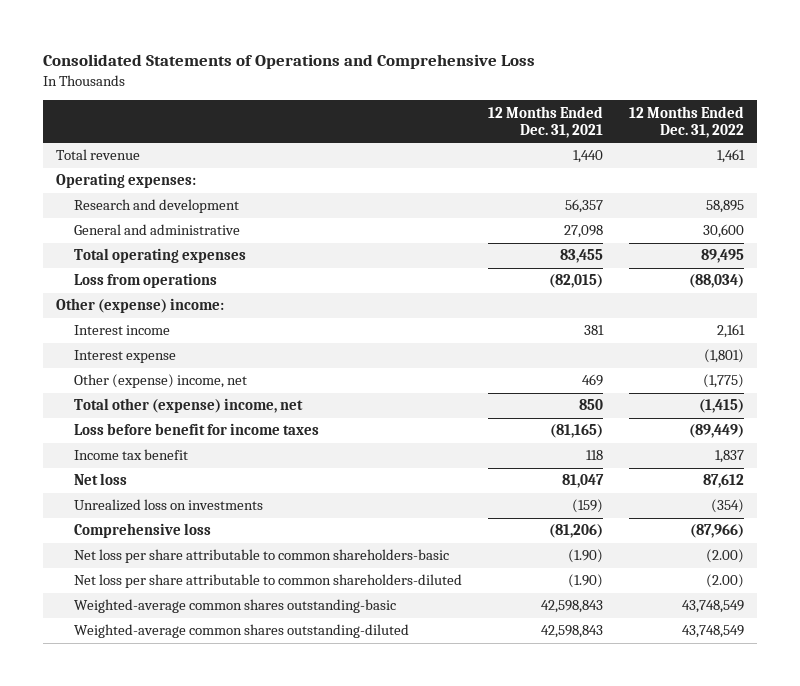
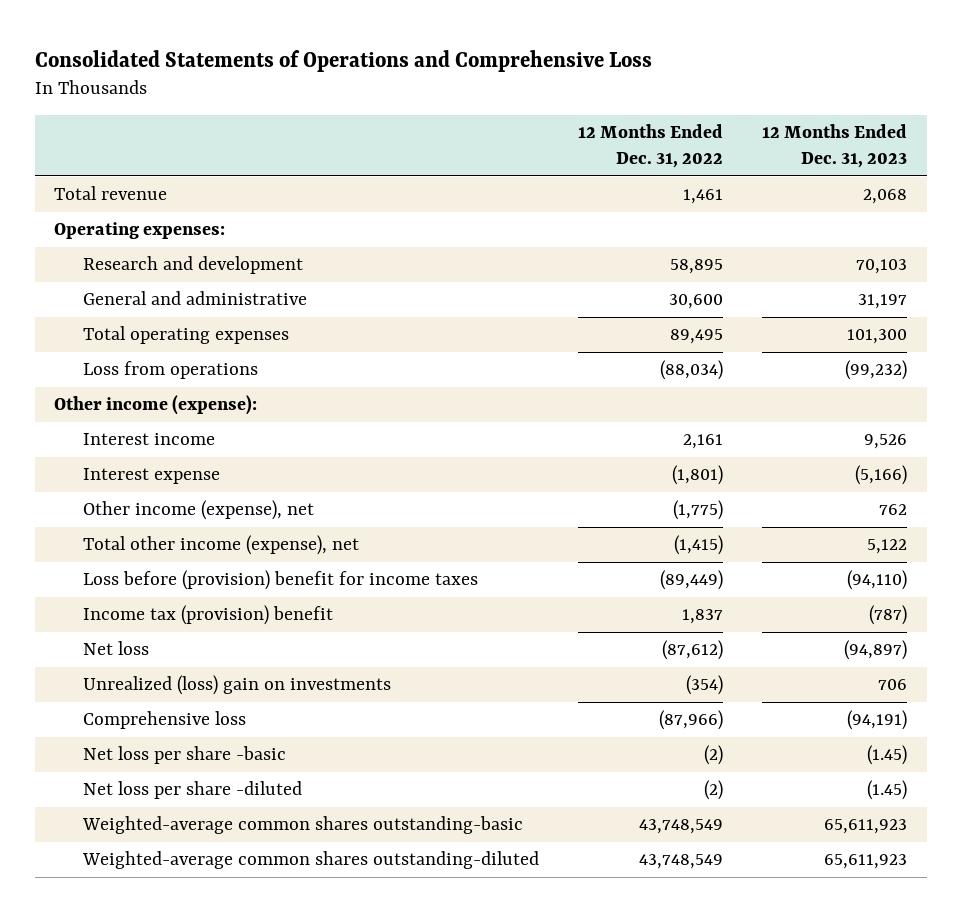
- | 12 Months Ended Dec. 31, 2021 | 12 Months Ended Dec. 31, 2022
+ | 12 Months Ended Dec. 31, 2022 | 12 Months Ended Dec. 31, 2023
- Other (expense) income:
+ Other income (expense):
- Other (expense) income, net | 469 | (1,775)
- Total other (expense) income, net | 850 | (1,415)
- Loss before benefit for income taxes | (81,165) | (89,449)
- Income tax benefit | 118 | 1,837
- Net loss | 81,047 | 87,612
- Unrealized loss on investments | (159) | (354)
+ Other income (expense), net | (1,775) | 762
+ Total other income (expense), net | (1,415) | 5,122
+ Loss before (provision) benefit for income taxes | (89,449) | (94,110)
+ Income tax (provision) benefit | 1,837 | (787)
+ Net loss | (87,612) | (94,897)
+ Unrealized (loss) gain on investments | (354) | 706
- Net loss per share attributable to common shareholders-basic | (1.90) | (2.00)
- Net loss per share attributable to common shareholders-diluted | (1.90) | (2.00)
+ Net loss per share -basic | (2) | (1.45)
+ Net loss per share -diluted | (2) | (1.45)

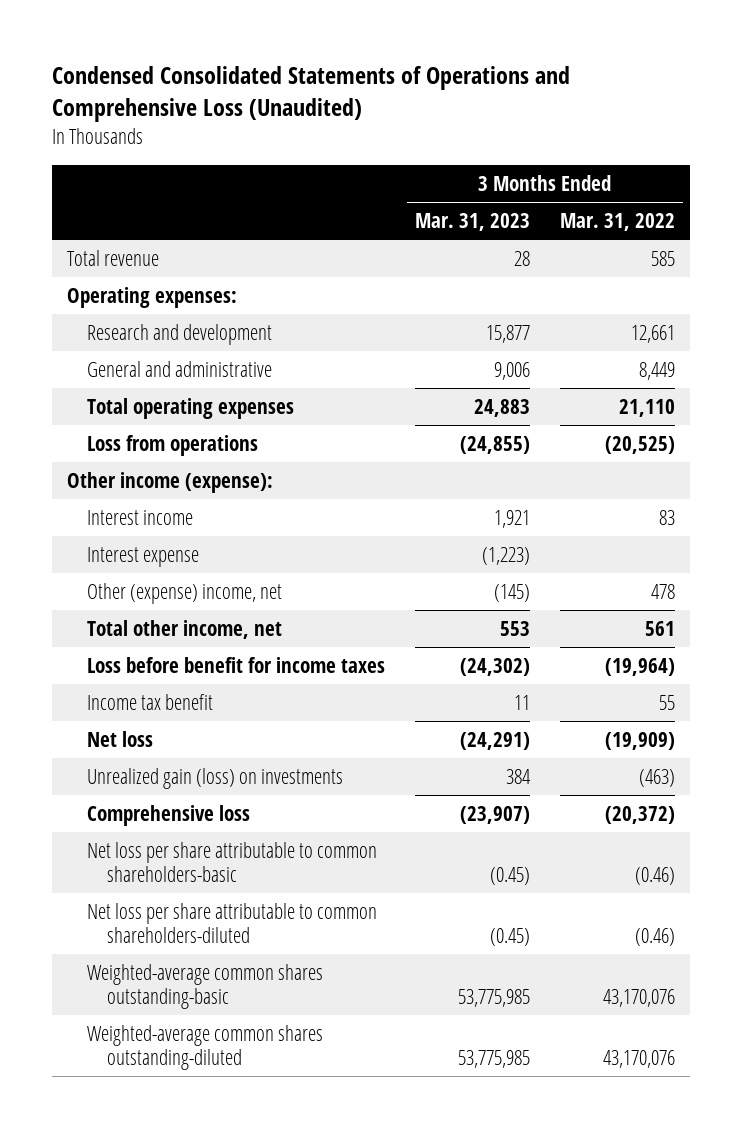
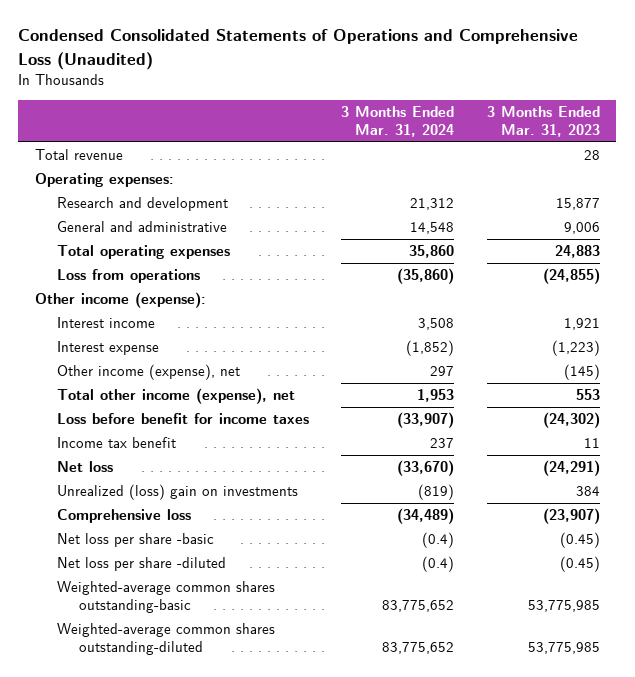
- | 3 Months Ended Mar. 31, 2023 | 3 Months Ended Mar. 31, 2022
+ | 3 Months Ended Mar. 31, 2024 | 3 Months Ended Mar. 31, 2023
- Other (expense) income, net | (145) | 478
- Total other income, net | 553 | 561
+ Other income (expense), net | 297 | (145)
+ Total other income (expense), net | 1,953 | 553
- Unrealized gain (loss) on investments | 384 | (463)
+ Unrealized (loss) gain on investments | (819) | 384
- Net loss per share attributable to common shareholders-basic | (0.45) | (0.46)
- Net loss per share attributable to common shareholders-diluted | (0.45) | (0.46)
+ Net loss per share -basic | (0.4) | (0.45)
+ Net loss per share -diluted | (0.4) | (0.45)

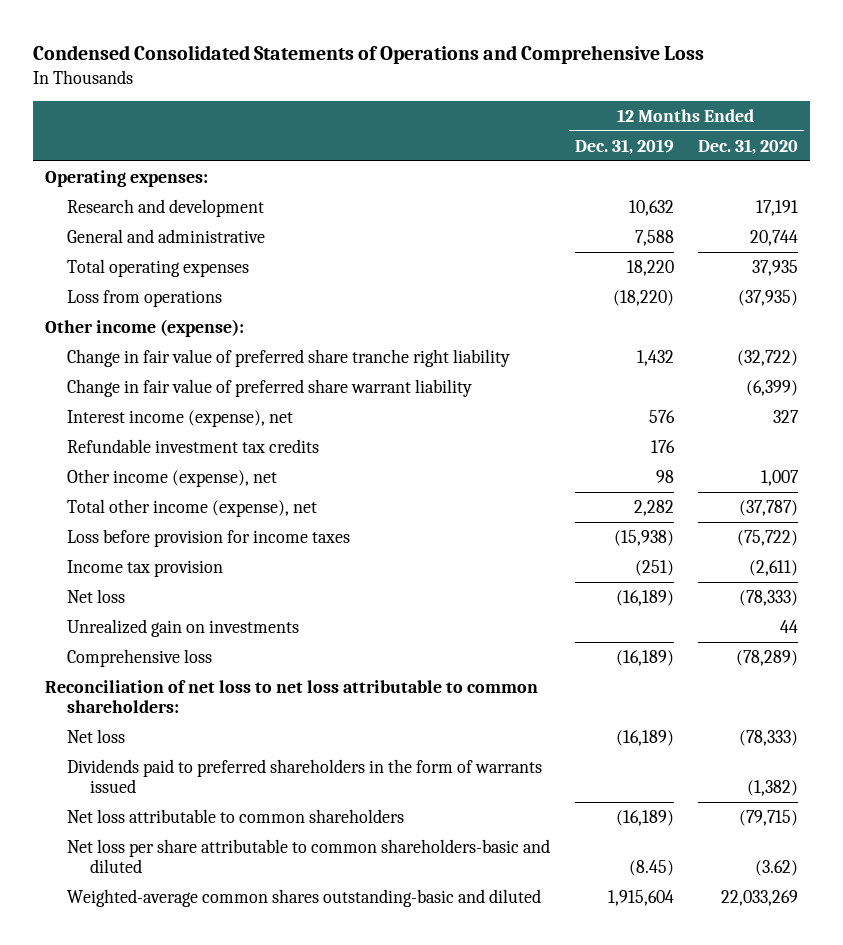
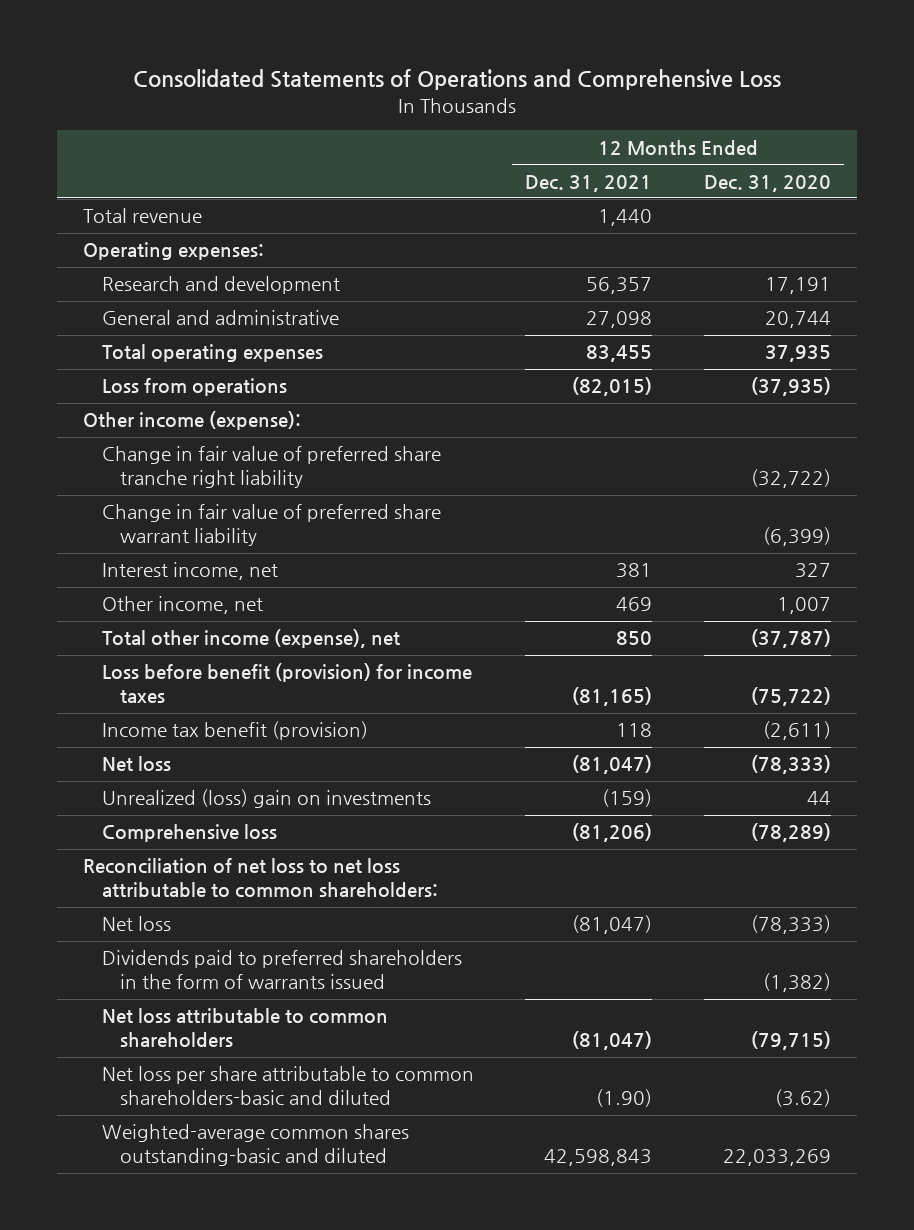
- Condensed Consolidated Statements of Operations and Comprehensive Loss
+ Consolidated Statements of Operations and Comprehensive Loss
- | 12 Months Ended Dec. 31, 2019 | 12 Months Ended Dec. 31, 2020
+ | 12 Months Ended Dec. 31, 2021 | 12 Months Ended Dec. 31, 2020
+ Total revenue | 1,440 |
- Interest income (expense), net | 576 | 327
- Refundable investment tax credits | 176 |
- Other income (expense), net | 98 | 1,007
+ Interest income, net | 381 | 327
+ Other income, net | 469 | 1,007
- Loss before provision for income taxes | (15,938) | (75,722)
- Income tax provision | (251) | (2,611)
+ Loss before benefit (provision) for income taxes | (81,165) | (75,722)
+ Income tax benefit (provision) | 118 | (2,611)
- Unrealized gain on investments | | 44
+ Unrealized (loss) gain on investments | (159) | 44

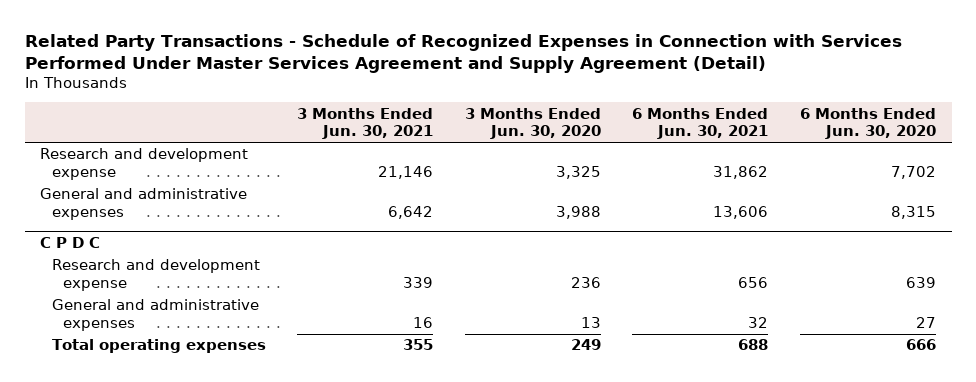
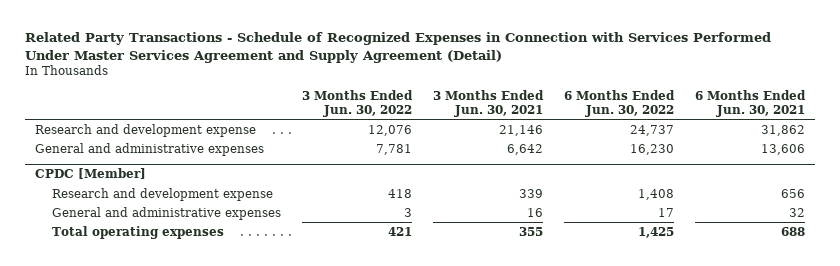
- | 3 Months Ended Jun. 30, 2021 | 3 Months Ended Jun. 30, 2020 | 6 Months Ended Jun. 30, 2021 | 6 Months Ended Jun. 30, 2020
+ | 3 Months Ended Jun. 30, 2022 | 3 Months Ended Jun. 30, 2021 | 6 Months Ended Jun. 30, 2022 | 6 Months Ended Jun. 30, 2021
- C P D C
+ CPDC [Member]

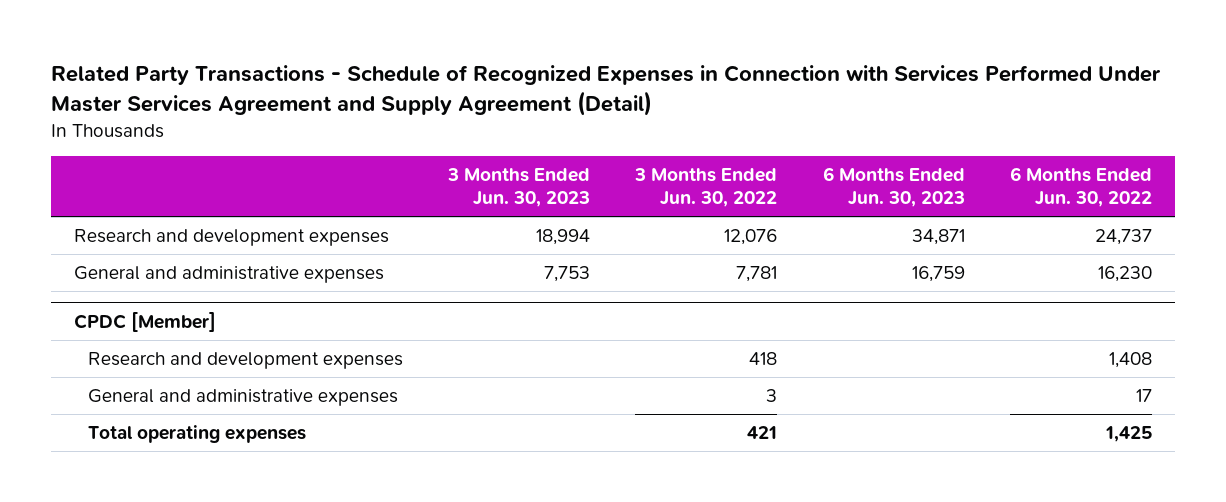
- | 3 Months Ended Jun. 30, 2022 | 3 Months Ended Jun. 30, 2021 | 6 Months Ended Jun. 30, 2022 | 6 Months Ended Jun. 30, 2021
+ | 3 Months Ended Jun. 30, 2023 | 3 Months Ended Jun. 30, 2022 | 6 Months Ended Jun. 30, 2023 | 6 Months Ended Jun. 30, 2022
- Research and development expense | 12,076 | 21,146 | 24,737 | 31,862
+ Research and development expenses | 18,994 | 12,076 | 34,871 | 24,737
@ CPDC [Member]
- Research and development expense | 418 | 339 | 1,408 | 656
+ Research and development expenses | | 418 | | 1,408

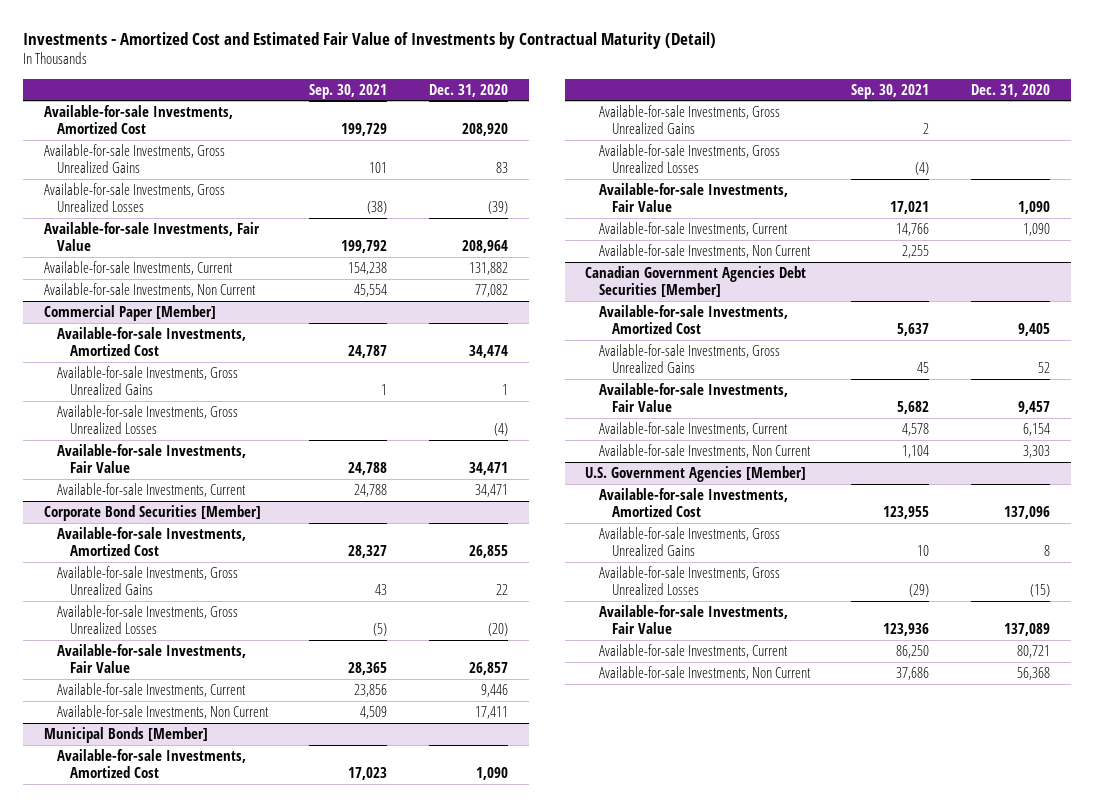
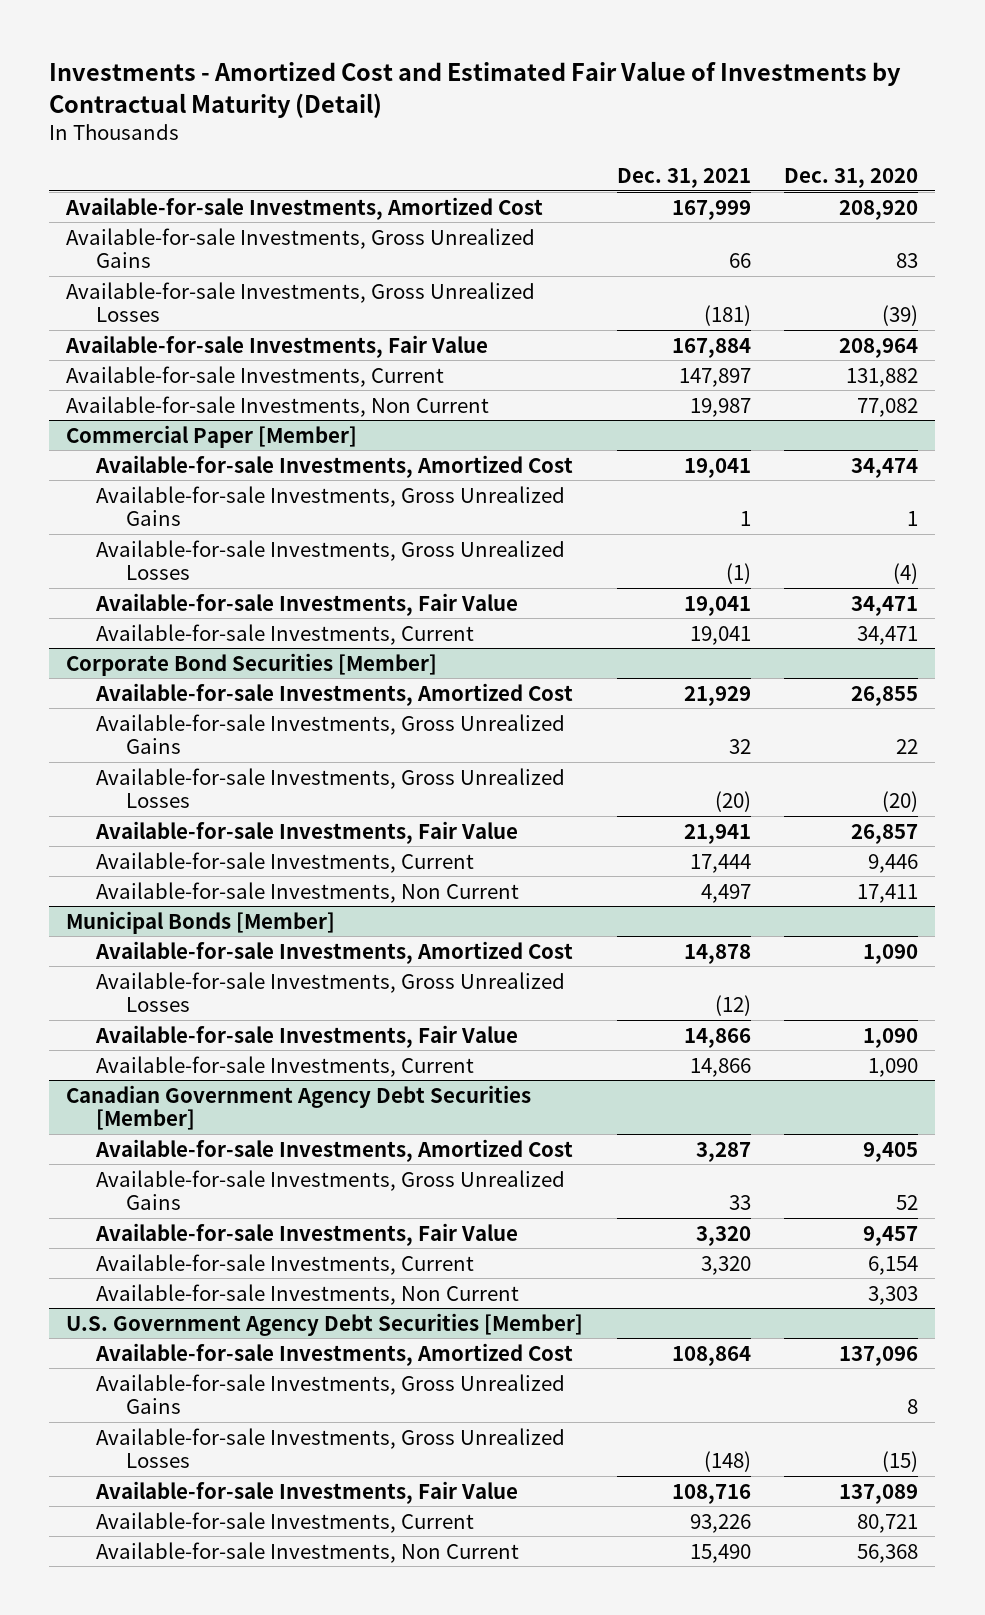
- | Sep. 30, 2021 | Dec. 31, 2020
+ | Dec. 31, 2021 | Dec. 31, 2020
@ Municipal Bonds [Member]
- Available-for-sale Investments, Gross Unrealized Gains | 2 |
- Available-for-sale Investments, Non Current | 2,255 |
- Canadian Government Agencies Debt Securities [Member]
+ Canadian Government Agency Debt Securities [Member]
- U.S. Government Agencies [Member]
+ U.S. Government Agency Debt Securities [Member]

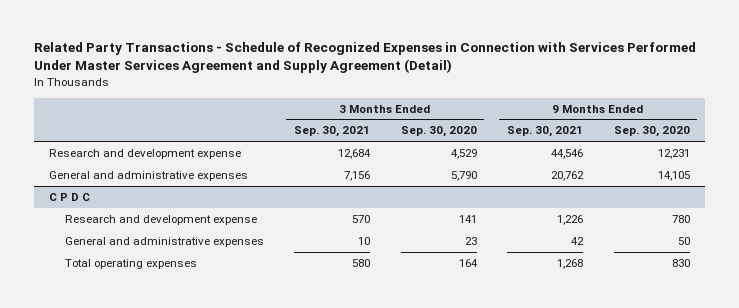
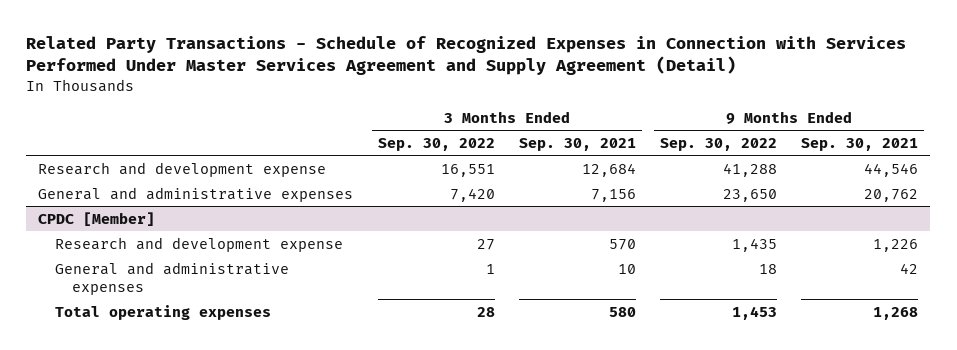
- | 3 Months Ended Sep. 30, 2021 | 3 Months Ended Sep. 30, 2020 | 9 Months Ended Sep. 30, 2021 | 9 Months Ended Sep. 30, 2020
+ | 3 Months Ended Sep. 30, 2022 | 3 Months Ended Sep. 30, 2021 | 9 Months Ended Sep. 30, 2022 | 9 Months Ended Sep. 30, 2021
- C P D C
+ CPDC [Member]

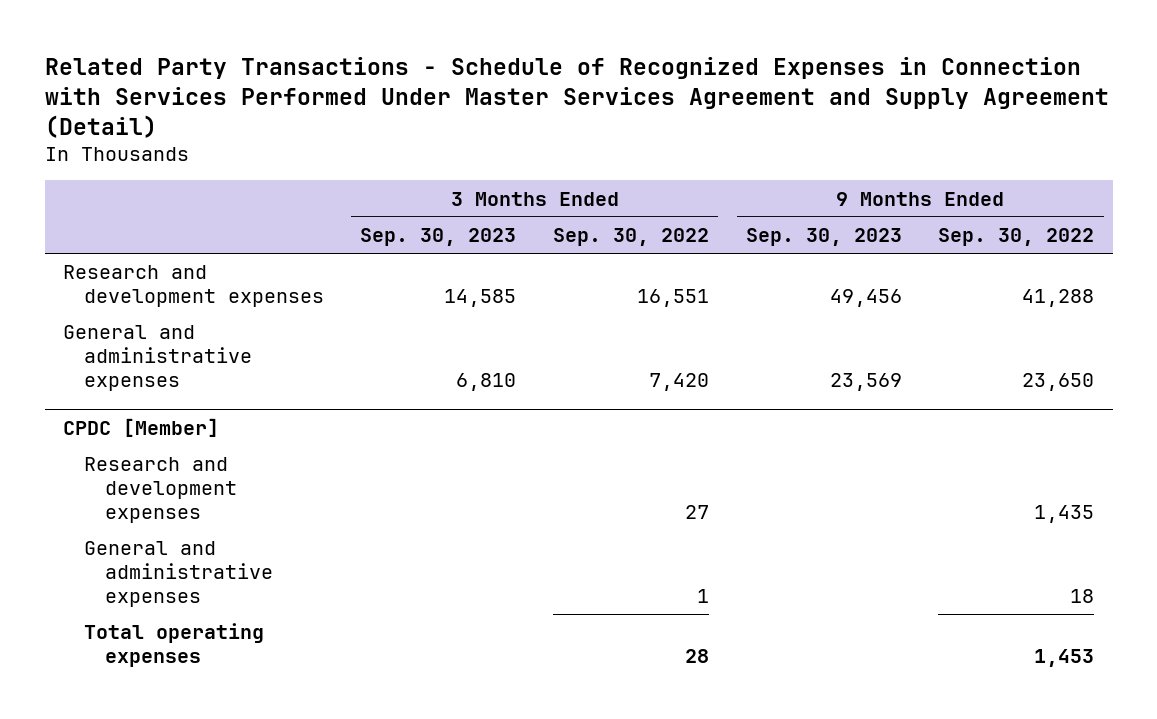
- | 3 Months Ended Sep. 30, 2022 | 3 Months Ended Sep. 30, 2021 | 9 Months Ended Sep. 30, 2022 | 9 Months Ended Sep. 30, 2021
+ | 3 Months Ended Sep. 30, 2023 | 3 Months Ended Sep. 30, 2022 | 9 Months Ended Sep. 30, 2023 | 9 Months Ended Sep. 30, 2022
- Research and development expense | 16,551 | 12,684 | 41,288 | 44,546
+ Research and development expenses | 14,585 | 16,551 | 49,456 | 41,288
@ CPDC [Member]
- Research and development expense | 27 | 570 | 1,435 | 1,226
+ Research and development expenses | | 27 | | 1,435

